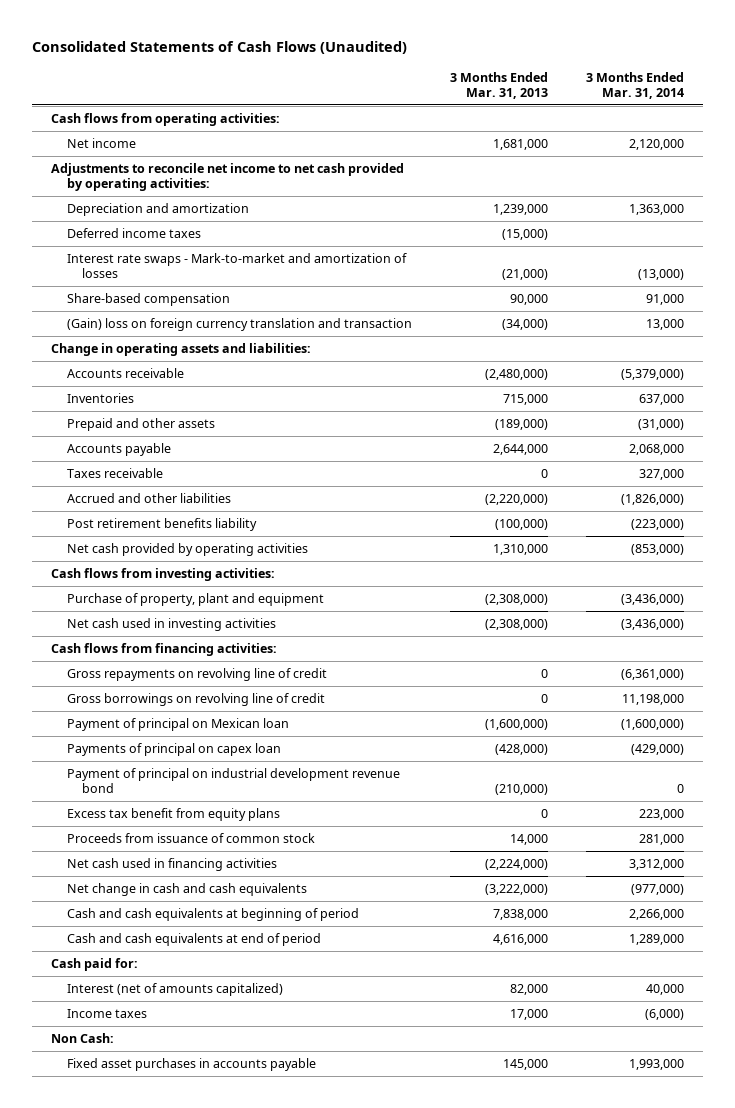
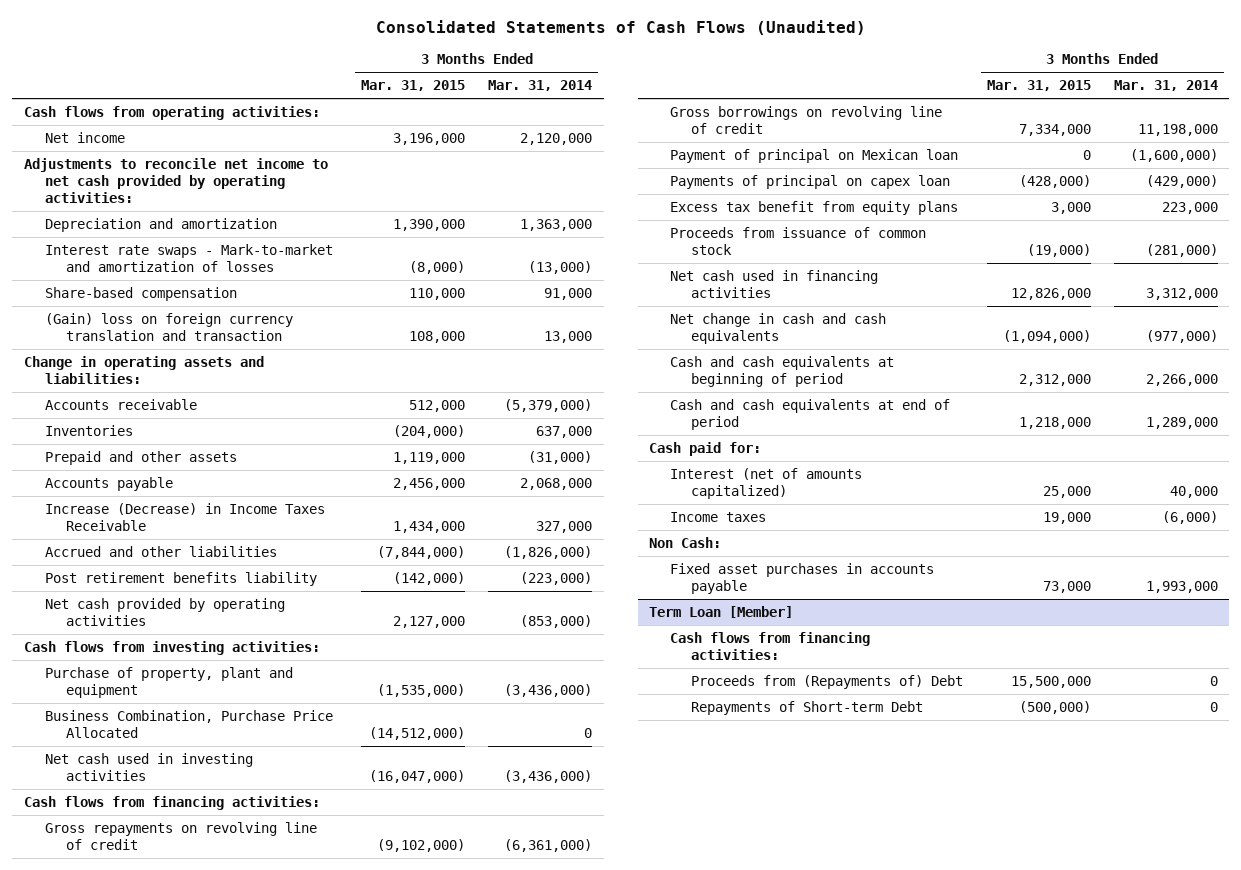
- | 3 Months Ended Mar. 31, 2013 | 3 Months Ended Mar. 31, 2014
+ | 3 Months Ended Mar. 31, 2015 | 3 Months Ended Mar. 31, 2014
- Deferred income taxes | (15,000) |
- Taxes receivable | 0 | 327,000
+ Increase (Decrease) in Income Taxes Receivable | 1,434,000 | 327,000
+ Business Combination, Purchase Price Allocated | (14,512,000) | 0
- Payment of principal on industrial development revenue bond | (210,000) | 0
- Proceeds from issuance of common stock | 14,000 | 281,000
+ Proceeds from issuance of common stock | (19,000) | (281,000)
+ Term Loan [Member]
+ Cash flows from financing activities:
+ Proceeds from (Repayments of) Debt | 15,500,000 | 0
+ Repayments of Short-term Debt | (500,000) | 0

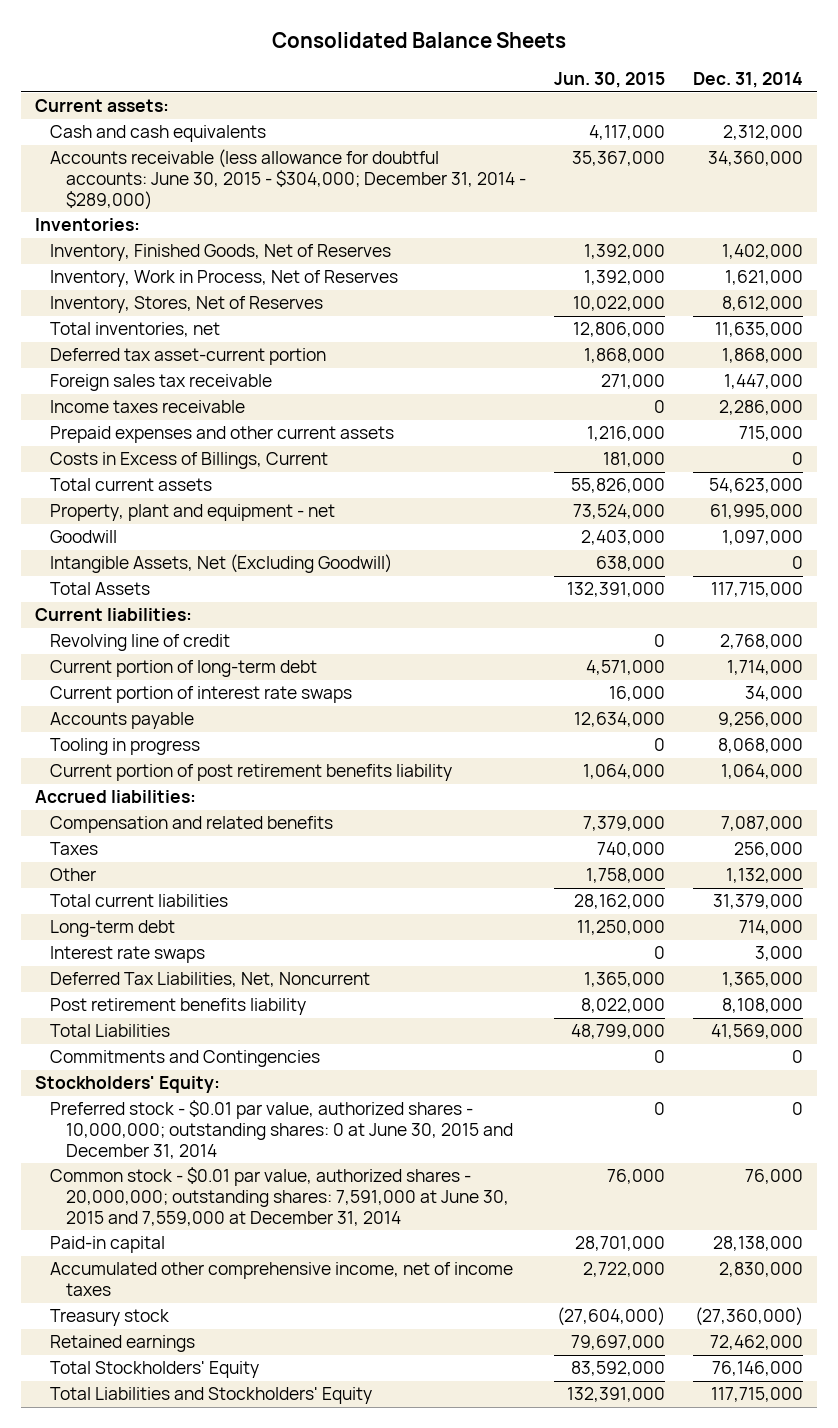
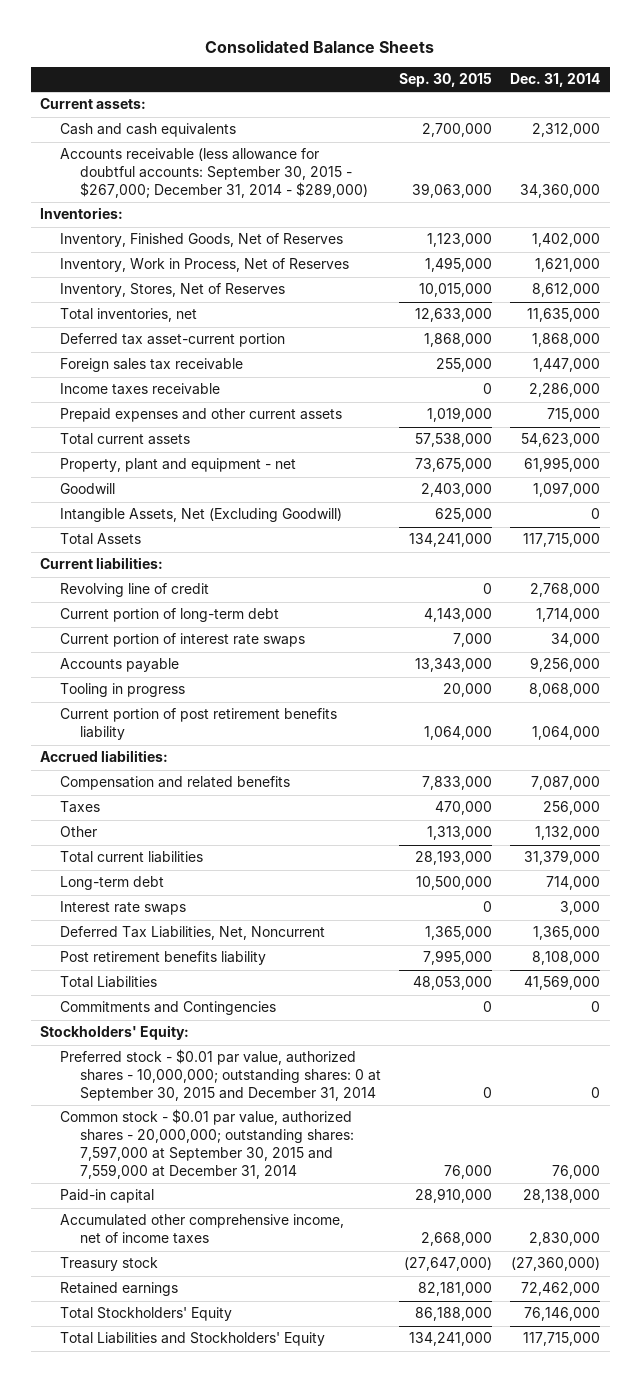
- | Jun. 30, 2015 | Dec. 31, 2014
+ | Sep. 30, 2015 | Dec. 31, 2014
- Accounts receivable (less allowance for doubtful accounts: June 30, 2015 - $304,000; December 31, 2014 - $289,000) | 35,367,000 | 34,360,000
+ Accounts receivable (less allowance for doubtful accounts: September 30, 2015 - $267,000; December 31, 2014 - $289,000) | 39,063,000 | 34,360,000
- Costs in Excess of Billings, Current | 181,000 | 0
- Preferred stock - $0.01 par value, authorized shares - 10,000,000; outstanding shares: 0 at June 30, 2015 and December 31, 2014 | 0 | 0
- Common stock - $0.01 par value, authorized shares - 20,000,000; outstanding shares: 7,591,000 at June 30, 2015 and 7,559,000 at December 31, 2014 | 76,000 | 76,000
+ Preferred stock - $0.01 par value, authorized shares - 10,000,000; outstanding shares: 0 at September 30, 2015 and December 31, 2014 | 0 | 0
+ Common stock - $0.01 par value, authorized shares - 20,000,000; outstanding shares: 7,597,000 at September 30, 2015 and 7,559,000 at December 31, 2014 | 76,000 | 76,000

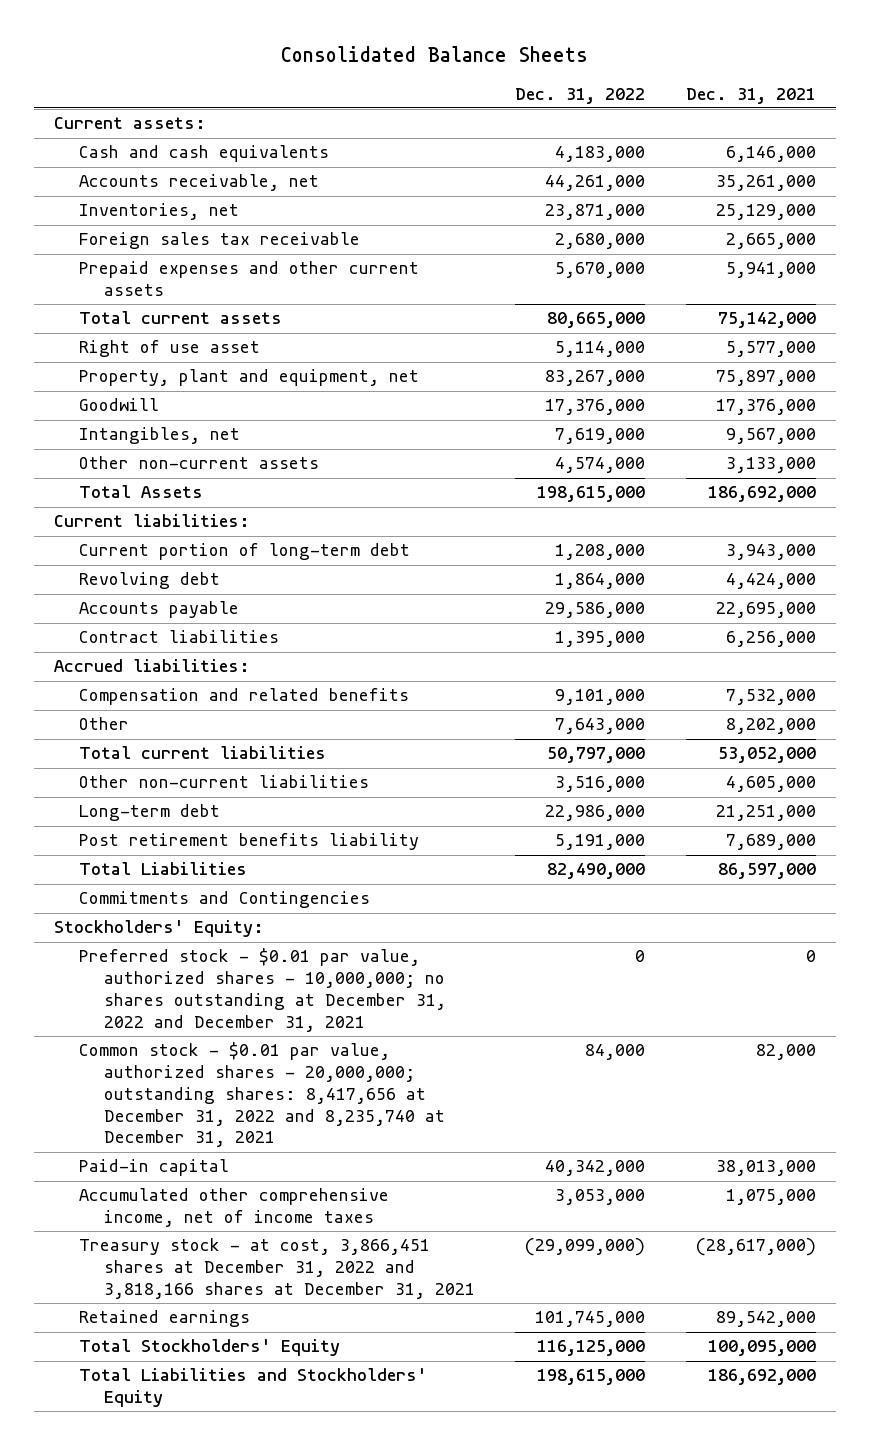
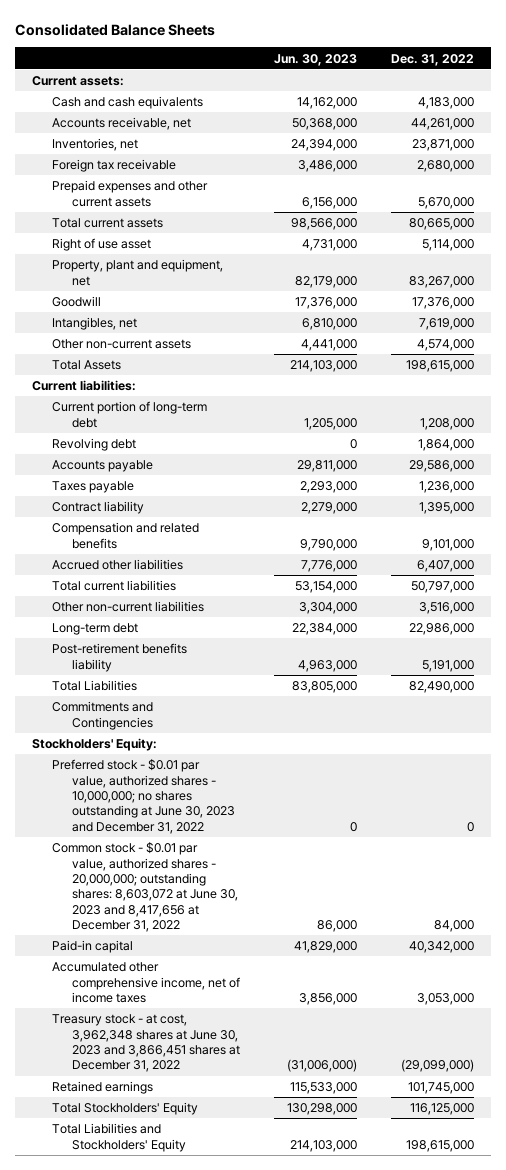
- | Dec. 31, 2022 | Dec. 31, 2021
+ | Jun. 30, 2023 | Dec. 31, 2022
- Foreign sales tax receivable | 2,680,000 | 2,665,000
+ Foreign tax receivable | 3,486,000 | 2,680,000
- Contract liabilities | 1,395,000 | 6,256,000
- Accrued liabilities:
+ Taxes payable | 2,293,000 | 1,236,000
+ Contract liability | 2,279,000 | 1,395,000
- Other | 7,643,000 | 8,202,000
+ Accrued other liabilities | 7,776,000 | 6,407,000
- Post retirement benefits liability | 5,191,000 | 7,689,000
+ Post-retirement benefits liability | 4,963,000 | 5,191,000
- Preferred stock - $0.01 par value, authorized shares - 10,000,000; no shares outstanding at December 31, 2022 and December 31, 2021 | 0 | 0
- Common stock - $0.01 par value, authorized shares - 20,000,000; outstanding shares: 8,417,656 at December 31, 2022 and 8,235,740 at December 31, 2021 | 84,000 | 82,000
+ Preferred stock - $0.01 par value, authorized shares - 10,000,000; no shares outstanding at June 30, 2023 and December 31, 2022 | 0 | 0
+ Common stock - $0.01 par value, authorized shares - 20,000,000; outstanding shares: 8,603,072 at June 30, 2023 and 8,417,656 at December 31, 2022 | 86,000 | 84,000
- Treasury stock - at cost, 3,866,451 shares at December 31, 2022 and 3,818,166 shares at December 31, 2021 | (29,099,000) | (28,617,000)
+ Treasury stock - at cost, 3,962,348 shares at June 30, 2023 and 3,866,451 shares at December 31, 2022 | (31,006,000) | (29,099,000)

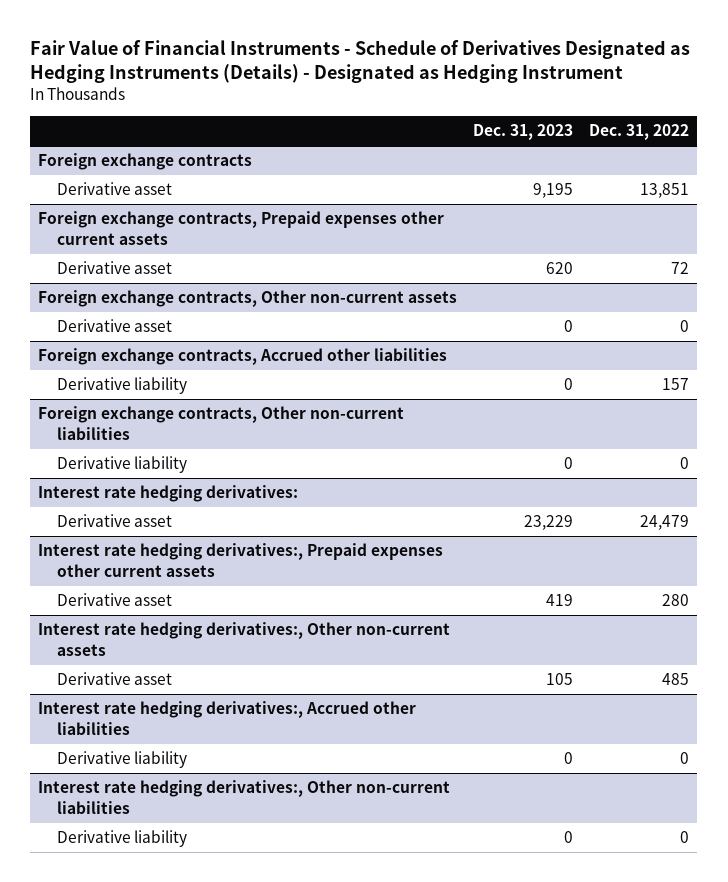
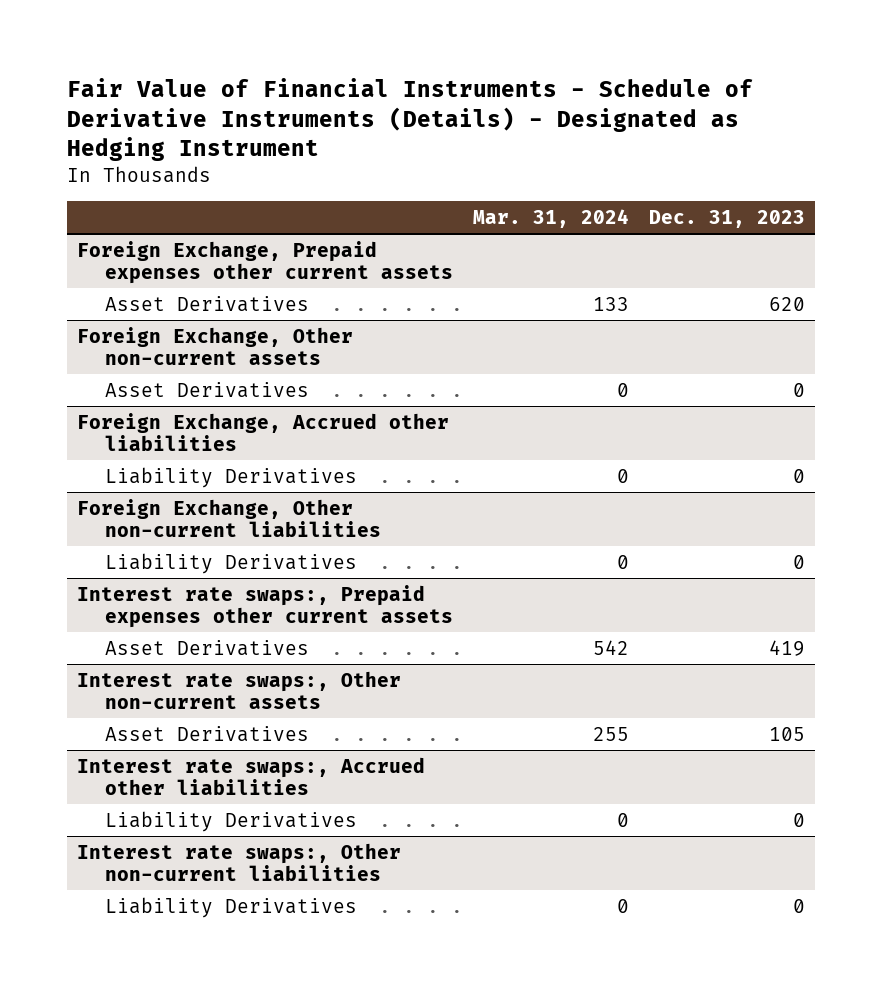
- Fair Value of Financial Instruments - Schedule of Derivatives Designated as Hedging Instruments (Details) - Designated as Hedging Instrument
+ Fair Value of Financial Instruments - Schedule of Derivative Instruments (Details) - Designated as Hedging Instrument
- | Dec. 31, 2023 | Dec. 31, 2022
+ | Mar. 31, 2024 | Dec. 31, 2023
- Foreign exchange contracts
- Derivative asset | 9,195 | 13,851
- Foreign exchange contracts, Prepaid expenses other current assets
- Derivative asset | 620 | 72
- Foreign exchange contracts, Other non-current assets
- Derivative asset | 0 | 0
- Foreign exchange contracts, Accrued other liabilities
- Derivative liability | 0 | 157
- Foreign exchange contracts, Other non-current liabilities
- Derivative liability | 0 | 0
- Interest rate hedging derivatives:
- Derivative asset | 23,229 | 24,479
- Interest rate hedging derivatives:, Prepaid expenses other current assets
- Derivative asset | 419 | 280
- Interest rate hedging derivatives:, Other non-current assets
- Derivative asset | 105 | 485
- Interest rate hedging derivatives:, Accrued other liabilities
- Derivative liability | 0 | 0
- Interest rate hedging derivatives:, Other non-current liabilities
- Derivative liability | 0 | 0
+ Foreign Exchange, Prepaid expenses other current assets
+ Asset Derivatives | 133 | 620
+ Foreign Exchange, Other non-current assets
+ Asset Derivatives | 0 | 0
+ Foreign Exchange, Accrued other liabilities
+ Liability Derivatives | 0 | 0
+ Foreign Exchange, Other non-current liabilities
+ Liability Derivatives | 0 | 0
+ Interest rate swaps:, Prepaid expenses other current assets
+ Asset Derivatives | 542 | 419
+ Interest rate swaps:, Other non-current assets
+ Asset Derivatives | 255 | 105
+ Interest rate swaps:, Accrued other liabilities
+ Liability Derivatives | 0 | 0
+ Interest rate swaps:, Other non-current liabilities
+ Liability Derivatives | 0 | 0

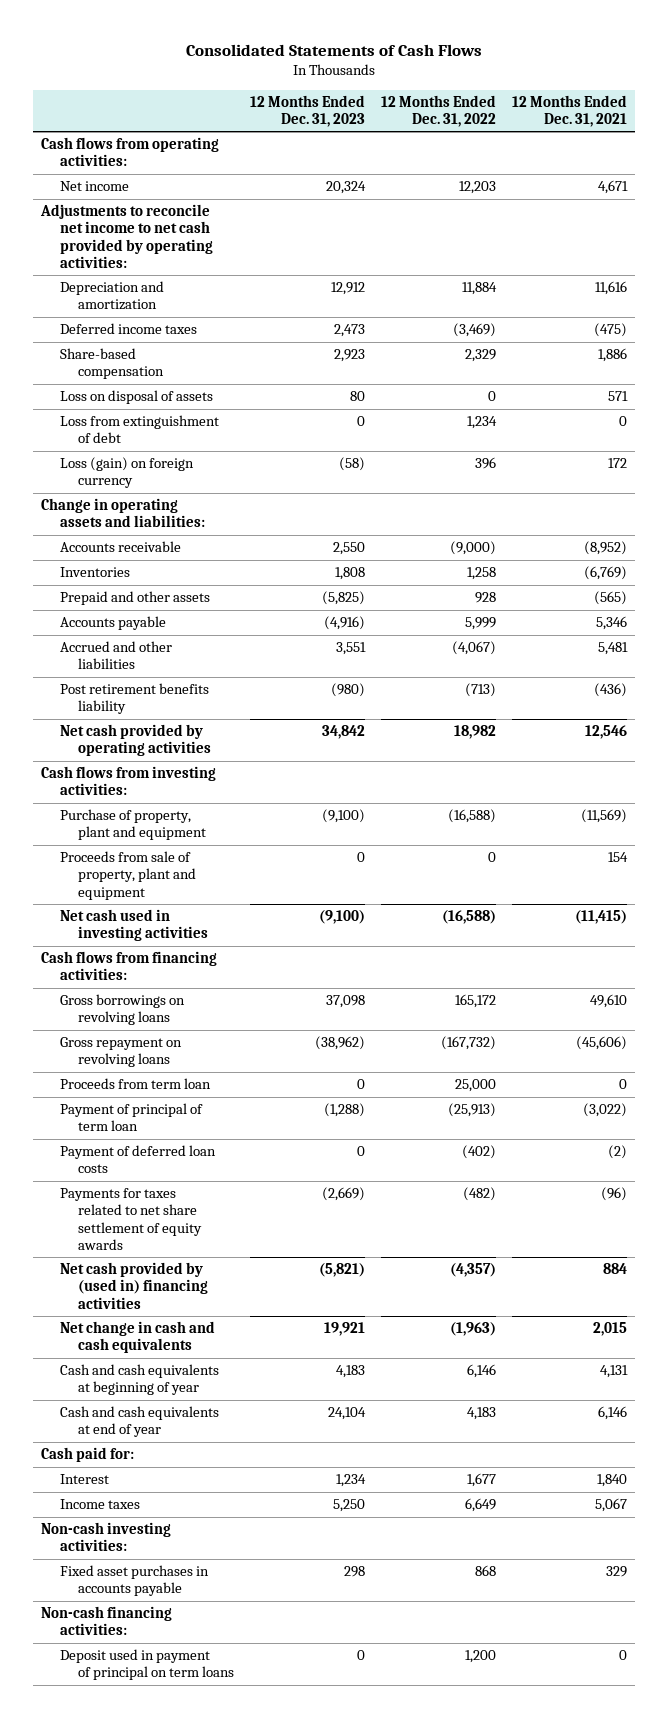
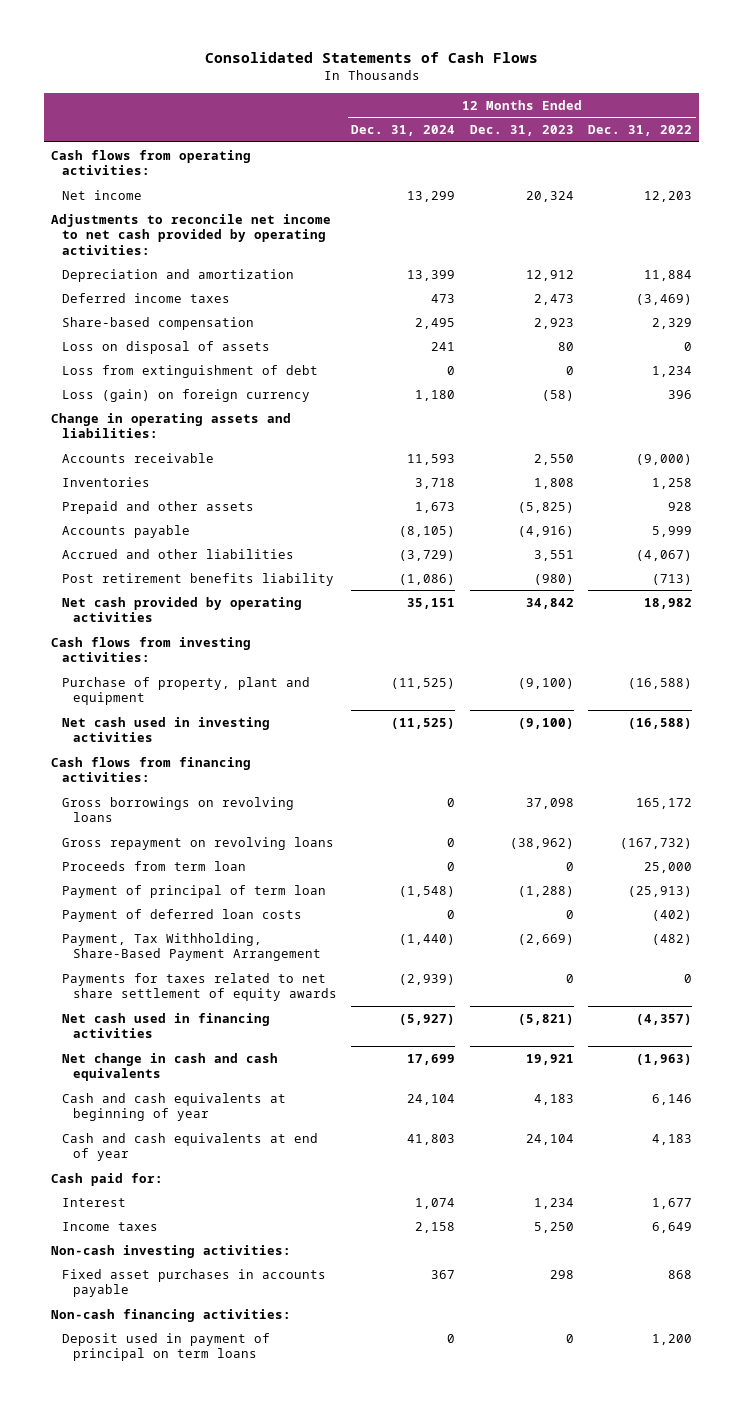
- | 12 Months Ended Dec. 31, 2023 | 12 Months Ended Dec. 31, 2022 | 12 Months Ended Dec. 31, 2021
+ | 12 Months Ended Dec. 31, 2024 | 12 Months Ended Dec. 31, 2023 | 12 Months Ended Dec. 31, 2022
- Proceeds from sale of property, plant and equipment | 0 | 0 | 154
- Payments for taxes related to net share settlement of equity awards | (2,669) | (482) | (96)
- Net cash provided by (used in) financing activities | (5,821) | (4,357) | 884
+ Payment, Tax Withholding, Share-Based Payment Arrangement | (1,440) | (2,669) | (482)
+ Payments for taxes related to net share settlement of equity awards | (2,939) | 0 | 0
+ Net cash used in financing activities | (5,927) | (5,821) | (4,357)

